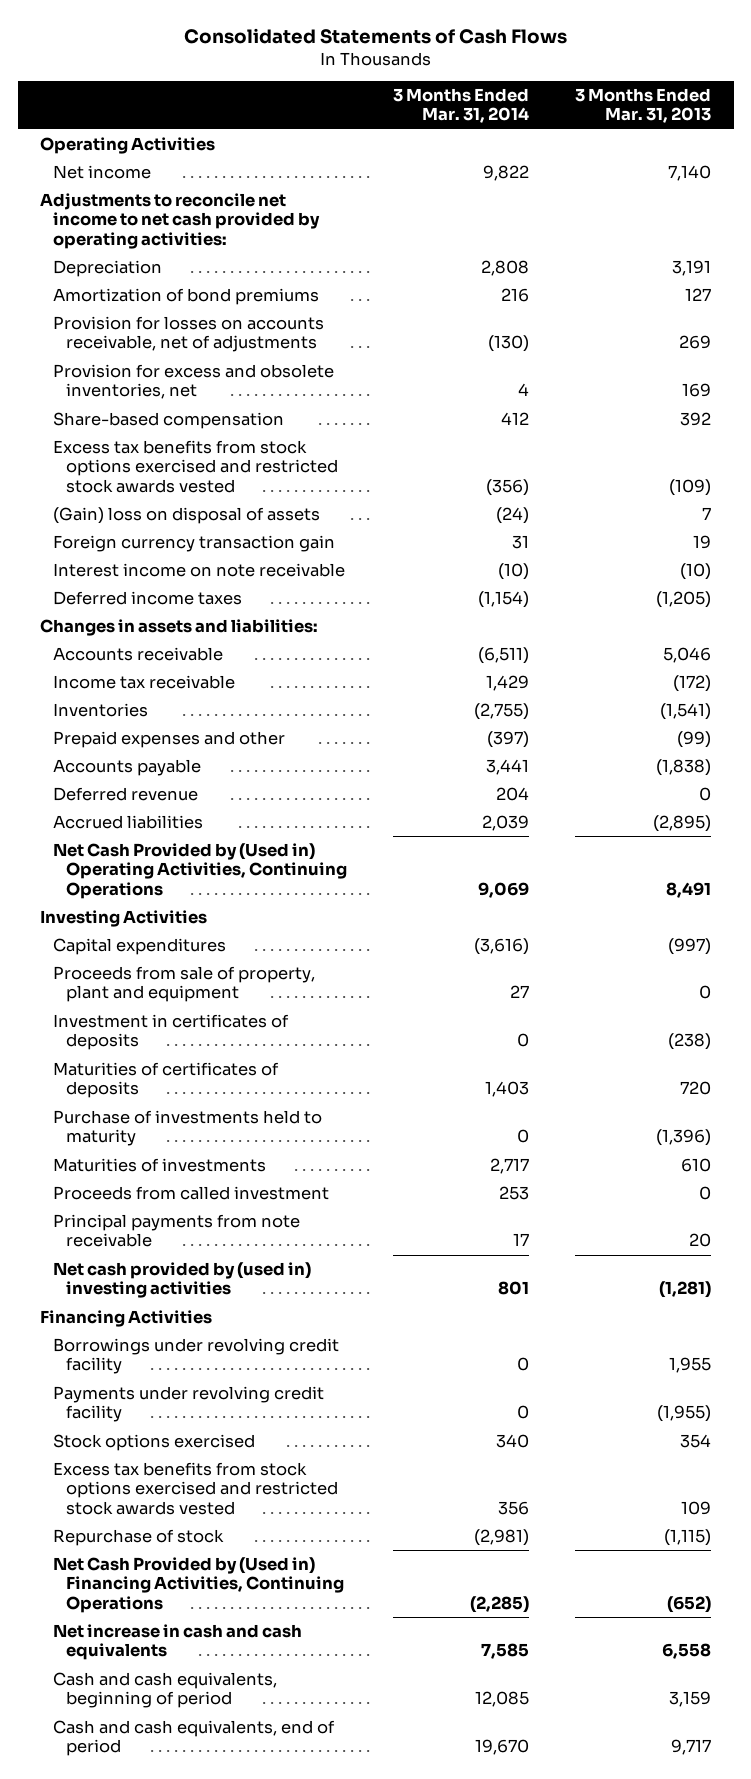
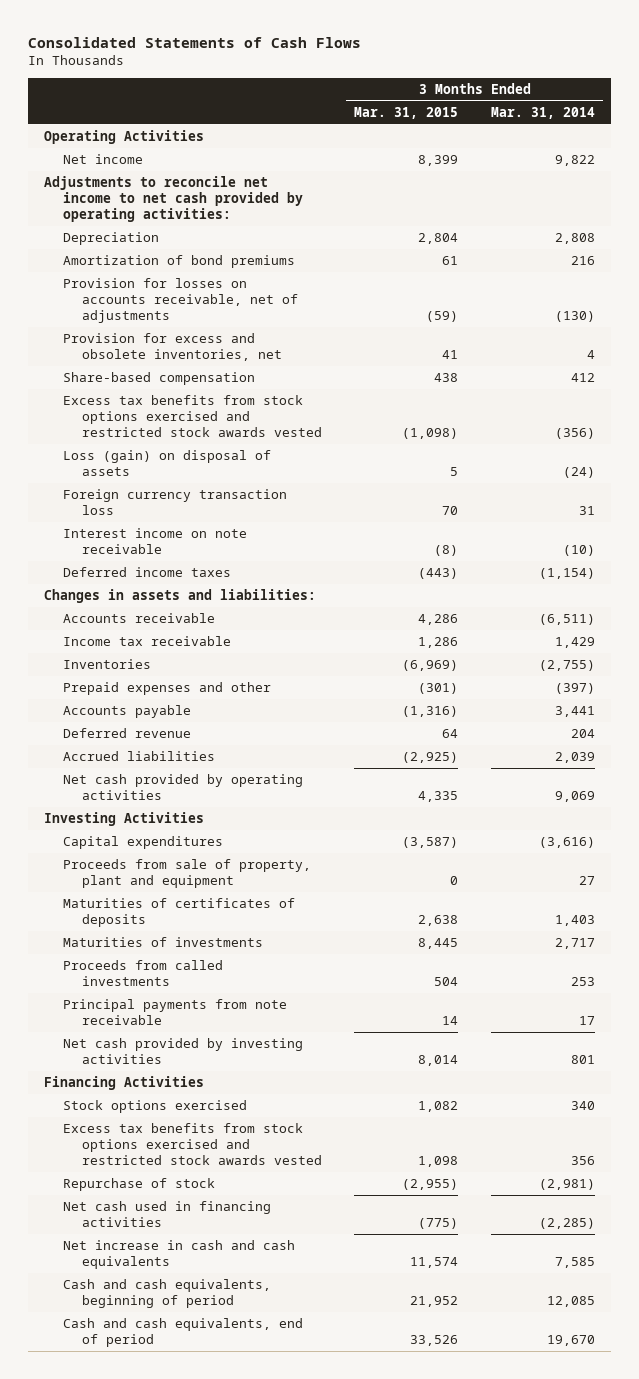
- | 3 Months Ended Mar. 31, 2014 | 3 Months Ended Mar. 31, 2013
+ | 3 Months Ended Mar. 31, 2015 | 3 Months Ended Mar. 31, 2014
- (Gain) loss on disposal of assets | (24) | 7
- Foreign currency transaction gain | 31 | 19
+ Loss (gain) on disposal of assets | 5 | (24)
+ Foreign currency transaction loss | 70 | 31
- Net Cash Provided by (Used in) Operating Activities, Continuing Operations | 9,069 | 8,491
+ Net cash provided by operating activities | 4,335 | 9,069
- Investment in certificates of deposits | 0 | (238)
- Purchase of investments held to maturity | 0 | (1,396)
- Proceeds from called investment | 253 | 0
+ Proceeds from called investments | 504 | 253
- Net cash provided by (used in) investing activities | 801 | (1,281)
+ Net cash provided by investing activities | 8,014 | 801
- Borrowings under revolving credit facility | 0 | 1,955
- Payments under revolving credit facility | 0 | (1,955)
- Net Cash Provided by (Used in) Financing Activities, Continuing Operations | (2,285) | (652)
+ Net cash used in financing activities | (775) | (2,285)

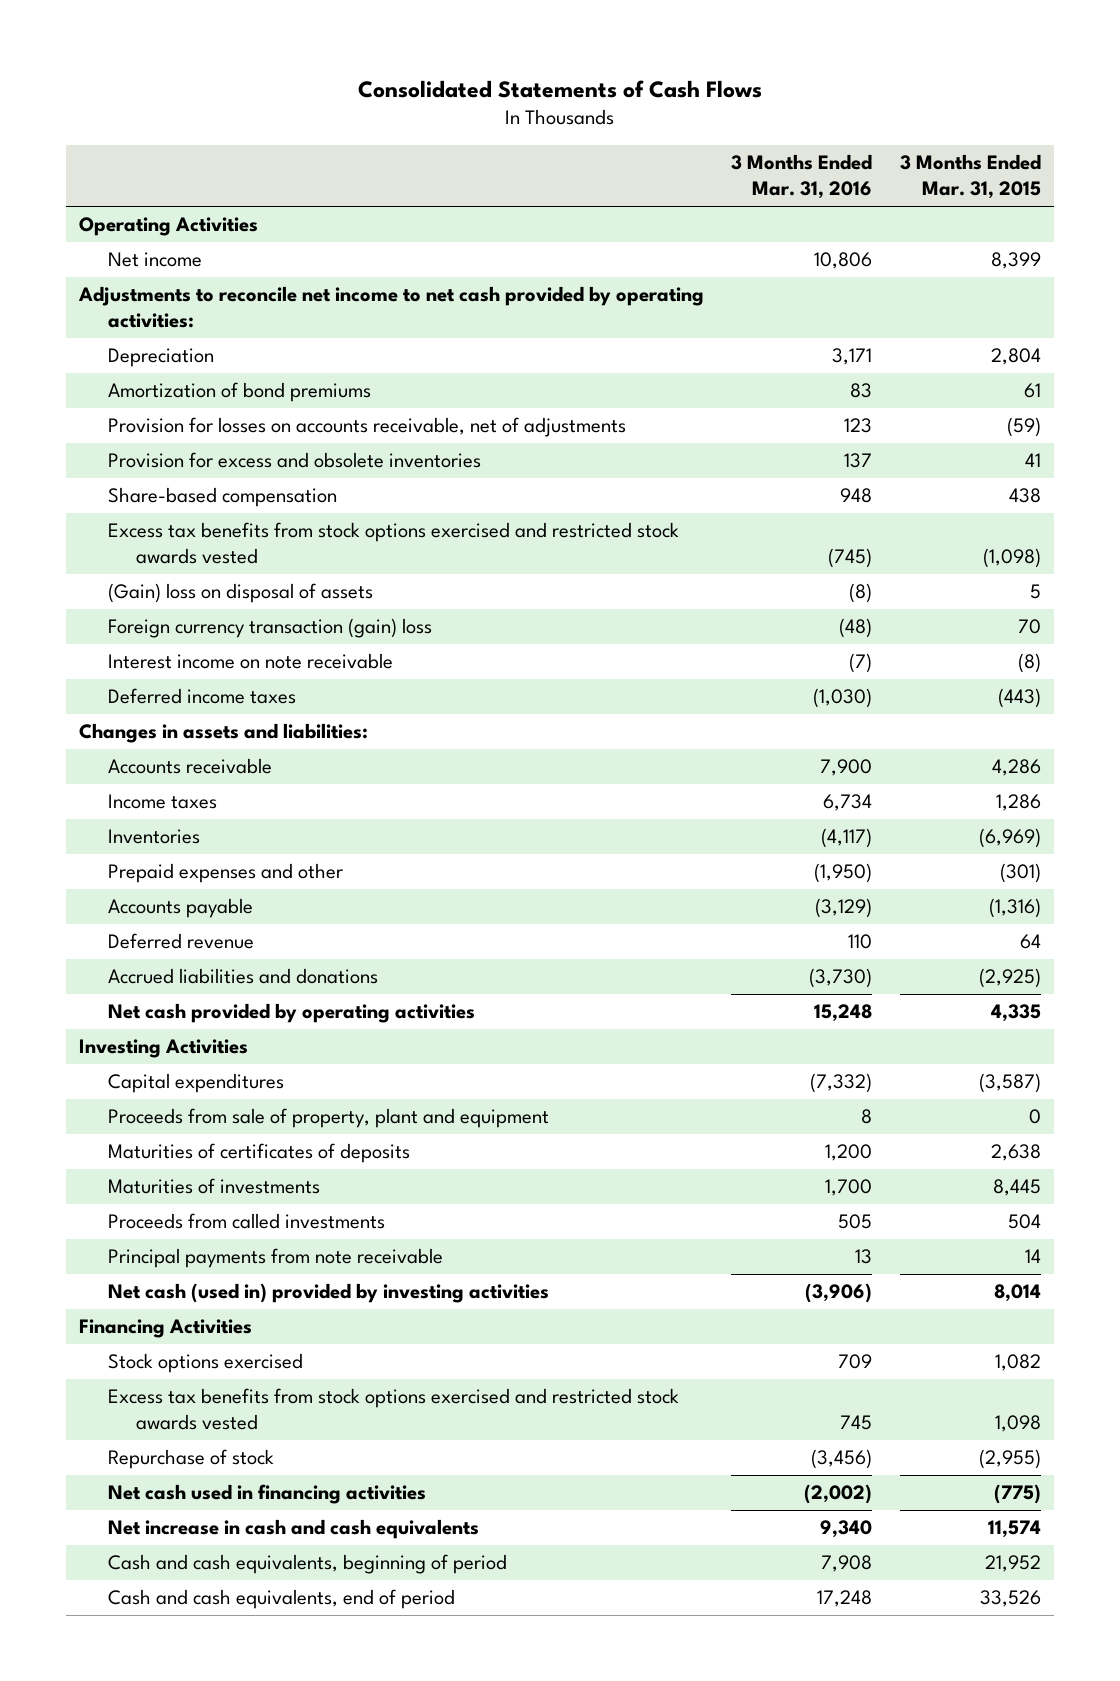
- | 3 Months Ended Mar. 31, 2015 | 3 Months Ended Mar. 31, 2014
+ | 3 Months Ended Mar. 31, 2016 | 3 Months Ended Mar. 31, 2015
- Provision for excess and obsolete inventories, net | 41 | 4
+ Provision for excess and obsolete inventories | 137 | 41
- Loss (gain) on disposal of assets | 5 | (24)
- Foreign currency transaction loss | 70 | 31
+ (Gain) loss on disposal of assets | (8) | 5
+ Foreign currency transaction (gain) loss | (48) | 70
- Income tax receivable | 1,286 | 1,429
+ Income taxes | 6,734 | 1,286
- Accrued liabilities | (2,925) | 2,039
+ Accrued liabilities and donations | (3,730) | (2,925)
- Net cash provided by investing activities | 8,014 | 801
+ Net cash (used in) provided by investing activities | (3,906) | 8,014

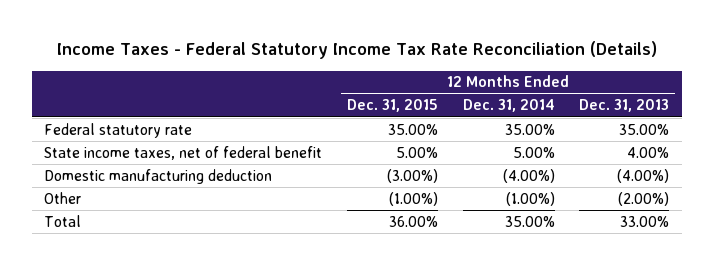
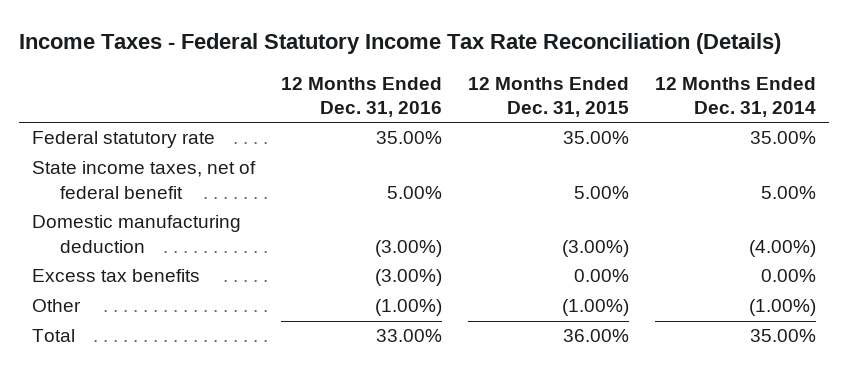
- | 12 Months Ended Dec. 31, 2015 | 12 Months Ended Dec. 31, 2014 | 12 Months Ended Dec. 31, 2013
+ | 12 Months Ended Dec. 31, 2016 | 12 Months Ended Dec. 31, 2015 | 12 Months Ended Dec. 31, 2014
+ Excess tax benefits | (3.00%) | 0.00% | 0.00%

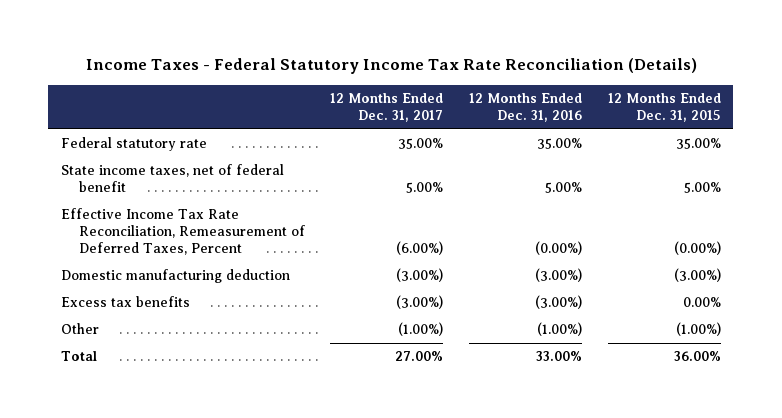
- | 12 Months Ended Dec. 31, 2016 | 12 Months Ended Dec. 31, 2015 | 12 Months Ended Dec. 31, 2014
+ | 12 Months Ended Dec. 31, 2017 | 12 Months Ended Dec. 31, 2016 | 12 Months Ended Dec. 31, 2015
+ Effective Income Tax Rate Reconciliation, Remeasurement of Deferred Taxes, Percent | (6.00%) | (0.00%) | (0.00%)

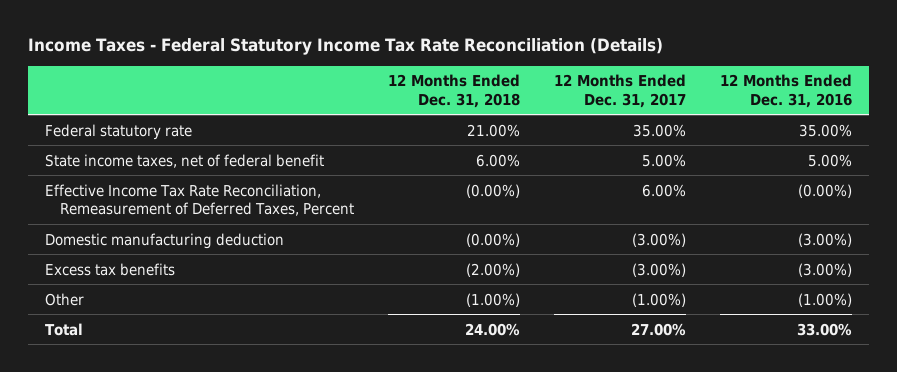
- | 12 Months Ended Dec. 31, 2017 | 12 Months Ended Dec. 31, 2016 | 12 Months Ended Dec. 31, 2015
+ | 12 Months Ended Dec. 31, 2018 | 12 Months Ended Dec. 31, 2017 | 12 Months Ended Dec. 31, 2016
- Effective Income Tax Rate Reconciliation, Remeasurement of Deferred Taxes, Percent | (6.00%) | (0.00%) | (0.00%)
+ Effective Income Tax Rate Reconciliation, Remeasurement of Deferred Taxes, Percent | (0.00%) | 6.00% | (0.00%)

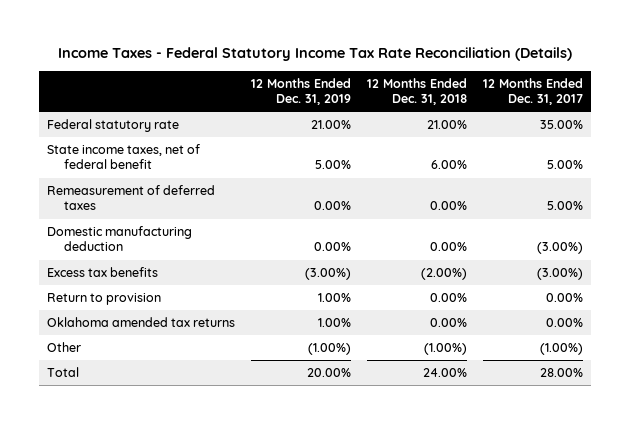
- | 12 Months Ended Dec. 31, 2018 | 12 Months Ended Dec. 31, 2017 | 12 Months Ended Dec. 31, 2016
+ | 12 Months Ended Dec. 31, 2019 | 12 Months Ended Dec. 31, 2018 | 12 Months Ended Dec. 31, 2017
- Effective Income Tax Rate Reconciliation, Remeasurement of Deferred Taxes, Percent | (0.00%) | 6.00% | (0.00%)
- Domestic manufacturing deduction | (0.00%) | (3.00%) | (3.00%)
+ Remeasurement of deferred taxes | 0.00% | 0.00% | 5.00%
+ Domestic manufacturing deduction | 0.00% | 0.00% | (3.00%)
+ Return to provision | 1.00% | 0.00% | 0.00%
+ Oklahoma amended tax returns | 1.00% | 0.00% | 0.00%
- Total | 24.00% | 27.00% | 33.00%
+ Total | 20.00% | 24.00% | 28.00%

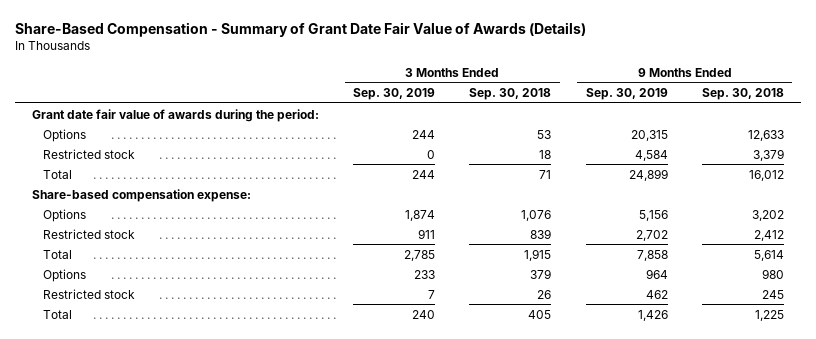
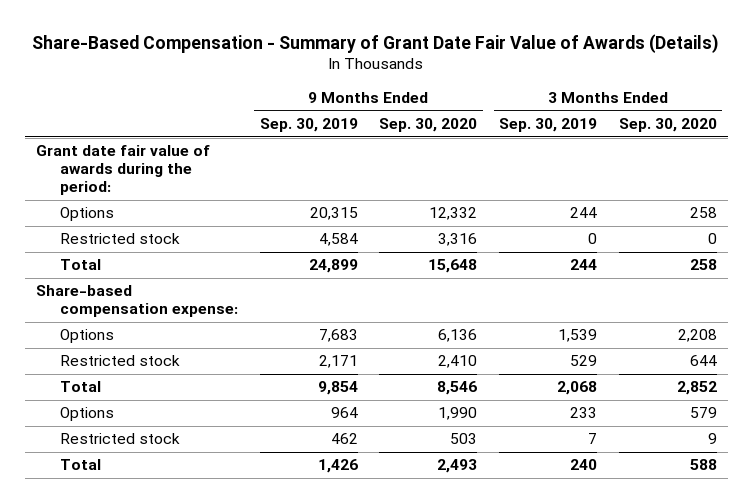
- | 3 Months Ended Sep. 30, 2019 | 3 Months Ended Sep. 30, 2018 | 9 Months Ended Sep. 30, 2019 | 9 Months Ended Sep. 30, 2018
+ | 9 Months Ended Sep. 30, 2019 | 9 Months Ended Sep. 30, 2020 | 3 Months Ended Sep. 30, 2019 | 3 Months Ended Sep. 30, 2020
- Options | 1,874 | 1,076 | 5,156 | 3,202
- Restricted stock | 911 | 839 | 2,702 | 2,412
- Total | 2,785 | 1,915 | 7,858 | 5,614
+ Options | 7,683 | 6,136 | 1,539 | 2,208
+ Restricted stock | 2,171 | 2,410 | 529 | 644
+ Total | 9,854 | 8,546 | 2,068 | 2,852

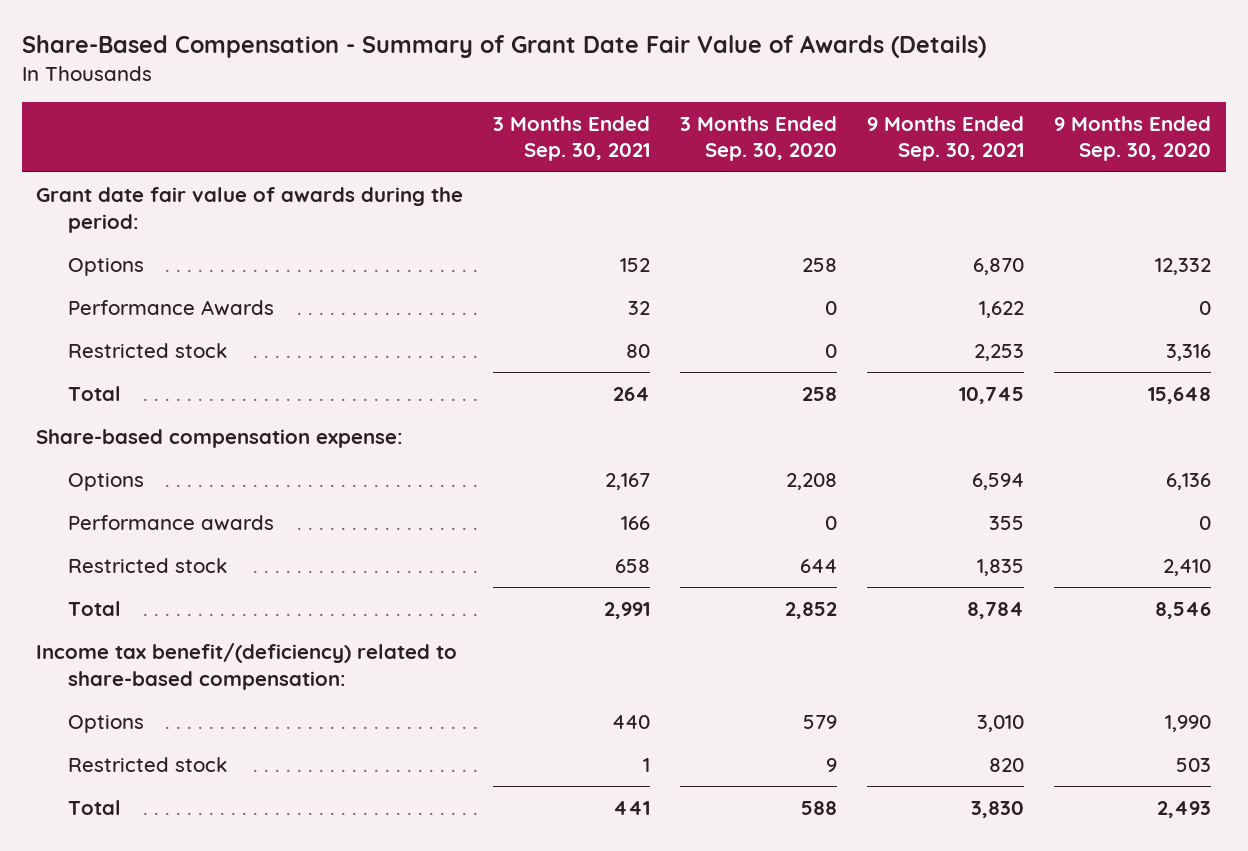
- | 9 Months Ended Sep. 30, 2019 | 9 Months Ended Sep. 30, 2020 | 3 Months Ended Sep. 30, 2019 | 3 Months Ended Sep. 30, 2020
+ | 3 Months Ended Sep. 30, 2021 | 3 Months Ended Sep. 30, 2020 | 9 Months Ended Sep. 30, 2021 | 9 Months Ended Sep. 30, 2020
+ Performance Awards | 32 | 0 | 1,622 | 0
+ Performance awards | 166 | 0 | 355 | 0
+ Income tax benefit/(deficiency) related to share-based compensation:

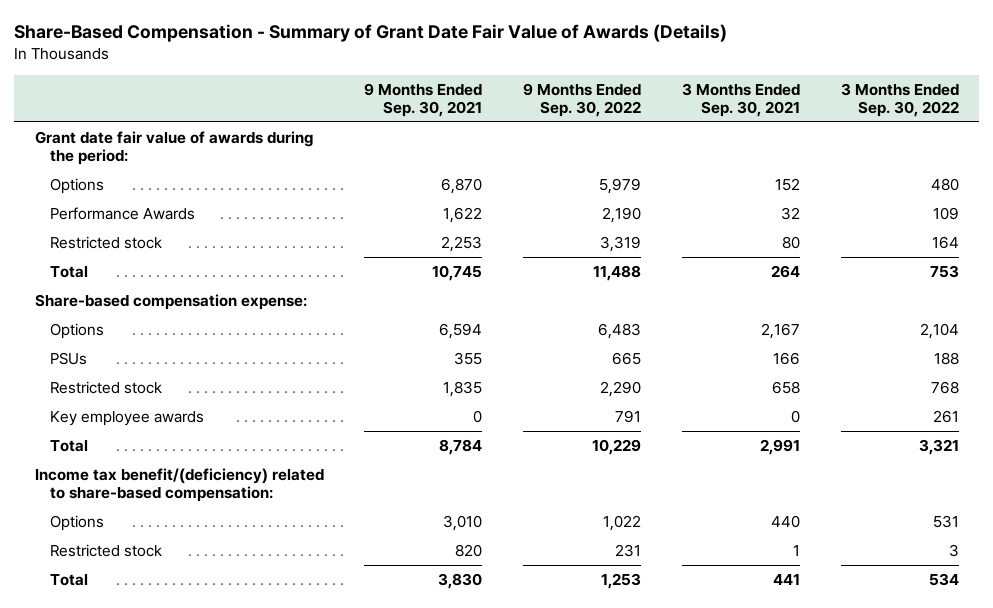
- | 3 Months Ended Sep. 30, 2021 | 3 Months Ended Sep. 30, 2020 | 9 Months Ended Sep. 30, 2021 | 9 Months Ended Sep. 30, 2020
+ | 9 Months Ended Sep. 30, 2021 | 9 Months Ended Sep. 30, 2022 | 3 Months Ended Sep. 30, 2021 | 3 Months Ended Sep. 30, 2022
- Performance awards | 166 | 0 | 355 | 0
+ PSUs | 355 | 665 | 166 | 188
+ Key employee awards | 0 | 791 | 0 | 261

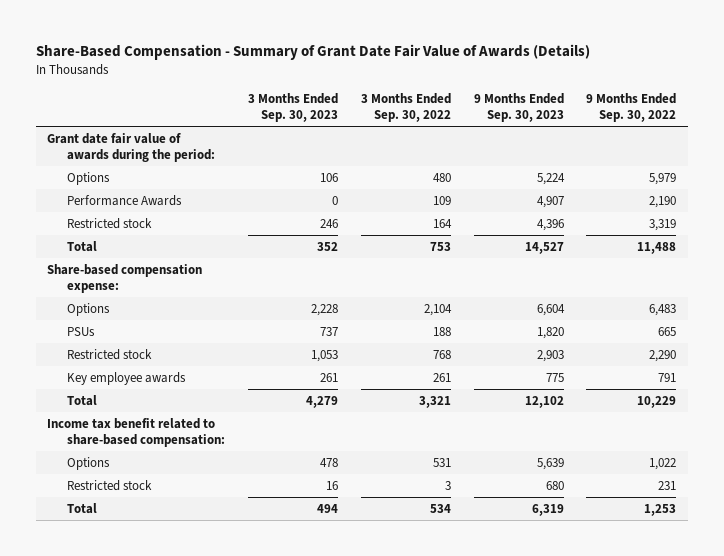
- | 9 Months Ended Sep. 30, 2021 | 9 Months Ended Sep. 30, 2022 | 3 Months Ended Sep. 30, 2021 | 3 Months Ended Sep. 30, 2022
+ | 3 Months Ended Sep. 30, 2023 | 3 Months Ended Sep. 30, 2022 | 9 Months Ended Sep. 30, 2023 | 9 Months Ended Sep. 30, 2022
- Income tax benefit/(deficiency) related to share-based compensation:
+ Income tax benefit related to share-based compensation:

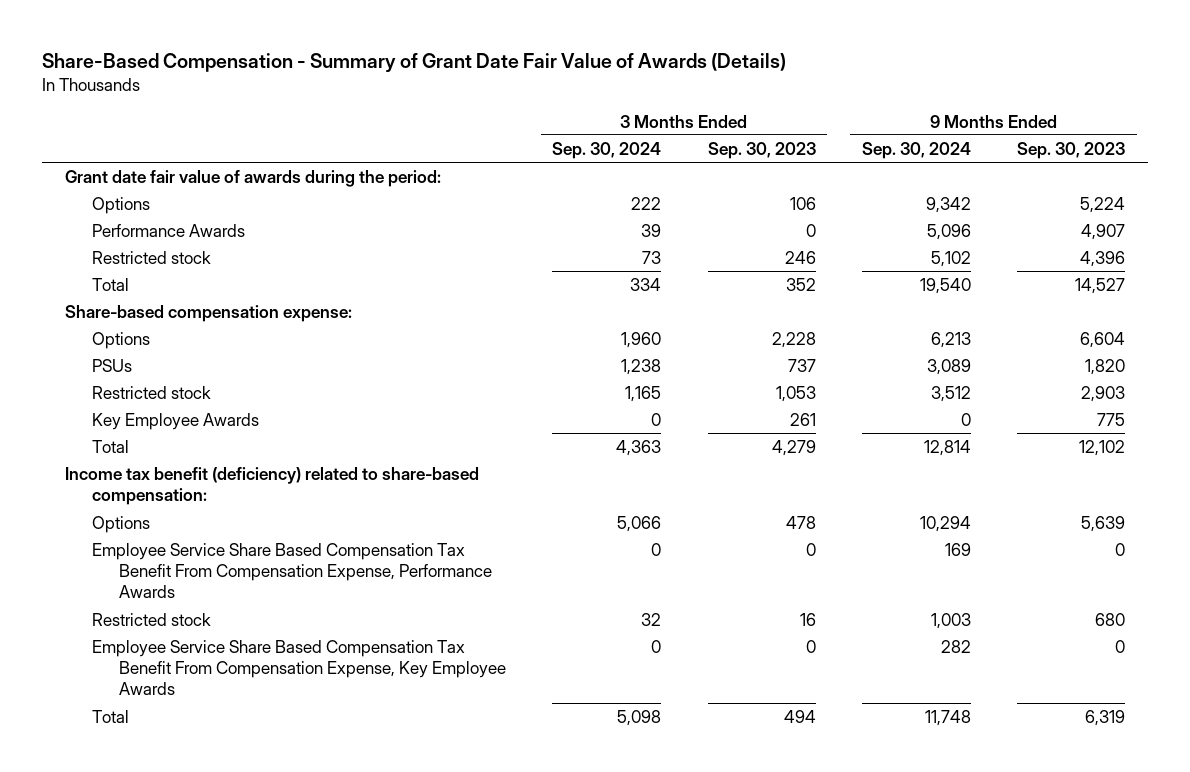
- | 3 Months Ended Sep. 30, 2023 | 3 Months Ended Sep. 30, 2022 | 9 Months Ended Sep. 30, 2023 | 9 Months Ended Sep. 30, 2022
+ | 3 Months Ended Sep. 30, 2024 | 3 Months Ended Sep. 30, 2023 | 9 Months Ended Sep. 30, 2024 | 9 Months Ended Sep. 30, 2023
- Key employee awards | 261 | 261 | 775 | 791
+ Key Employee Awards | 0 | 261 | 0 | 775
- Income tax benefit related to share-based compensation:
+ Income tax benefit (deficiency) related to share-based compensation:
+ Employee Service Share Based Compensation Tax Benefit From Compensation Expense, Performance Awards | 0 | 0 | 169 | 0
+ Employee Service Share Based Compensation Tax Benefit From Compensation Expense, Key Employee Awards | 0 | 0 | 282 | 0

